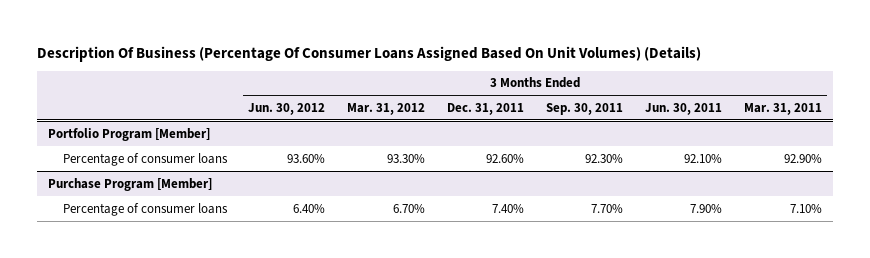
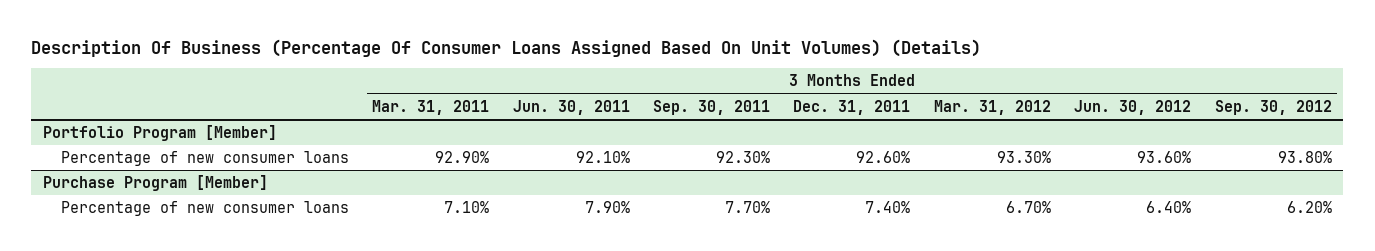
- | 3 Months Ended Jun. 30, 2012 | 3 Months Ended Mar. 31, 2012 | 3 Months Ended Dec. 31, 2011 | 3 Months Ended Sep. 30, 2011 | 3 Months Ended Jun. 30, 2011 | 3 Months Ended Mar. 31, 2011
+ | 3 Months Ended Mar. 31, 2011 | 3 Months Ended Jun. 30, 2011 | 3 Months Ended Sep. 30, 2011 | 3 Months Ended Dec. 31, 2011 | 3 Months Ended Mar. 31, 2012 | 3 Months Ended Jun. 30, 2012 | 3 Months Ended Sep. 30, 2012
@ Portfolio Program [Member]
- Percentage of consumer loans | 93.60% | 93.30% | 92.60% | 92.30% | 92.10% | 92.90%
+ Percentage of new consumer loans | 92.90% | 92.10% | 92.30% | 92.60% | 93.30% | 93.60% | 93.80%
@ Purchase Program [Member]
- Percentage of consumer loans | 6.40% | 6.70% | 7.40% | 7.70% | 7.90% | 7.10%
+ Percentage of new consumer loans | 7.10% | 7.90% | 7.70% | 7.40% | 6.70% | 6.40% | 6.20%

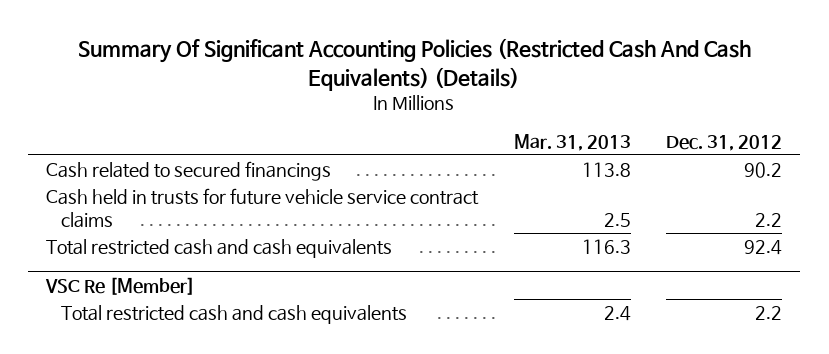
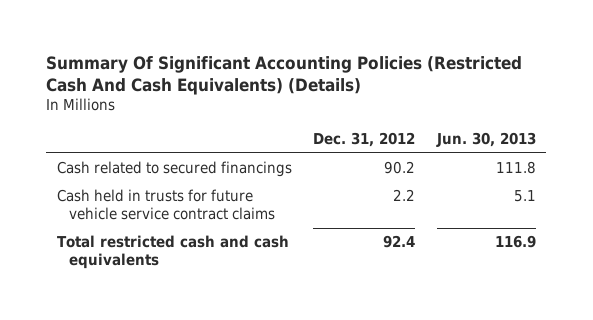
- | Mar. 31, 2013 | Dec. 31, 2012
+ | Dec. 31, 2012 | Jun. 30, 2013
- VSC Re [Member]
- Total restricted cash and cash equivalents | 2.4 | 2.2

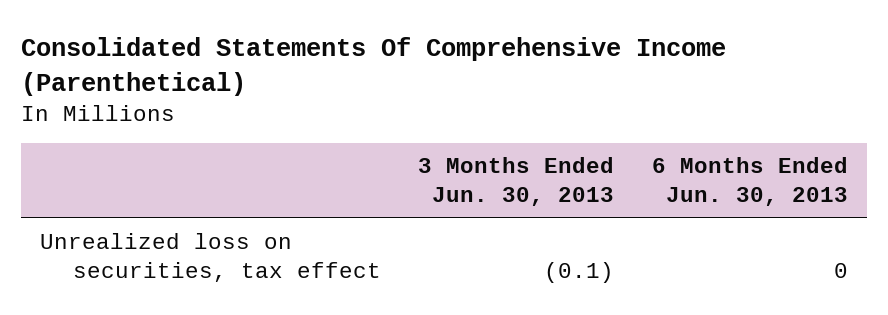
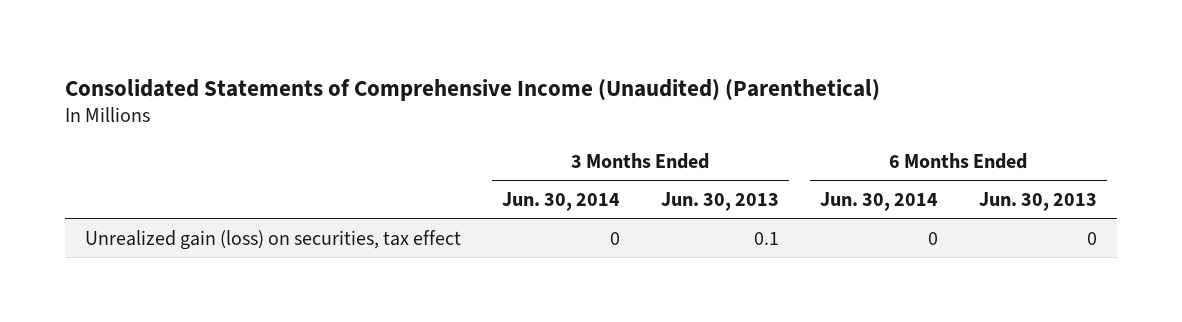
- Consolidated Statements Of Comprehensive Income (Parenthetical)
+ Consolidated Statements of Comprehensive Income (Unaudited) (Parenthetical)
- | 3 Months Ended Jun. 30, 2013 | 6 Months Ended Jun. 30, 2013
+ | 3 Months Ended Jun. 30, 2014 | 3 Months Ended Jun. 30, 2013 | 6 Months Ended Jun. 30, 2014 | 6 Months Ended Jun. 30, 2013
- Unrealized loss on securities, tax effect | (0.1) | 0
+ Unrealized gain (loss) on securities, tax effect | 0 | 0.1 | 0 | 0

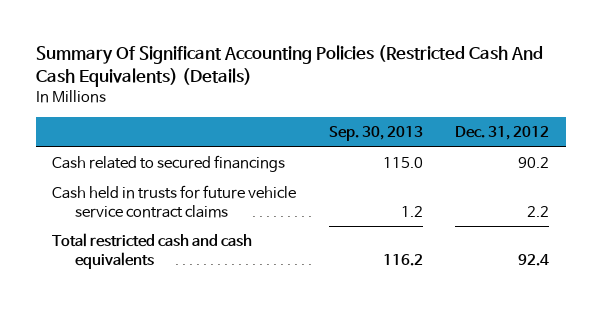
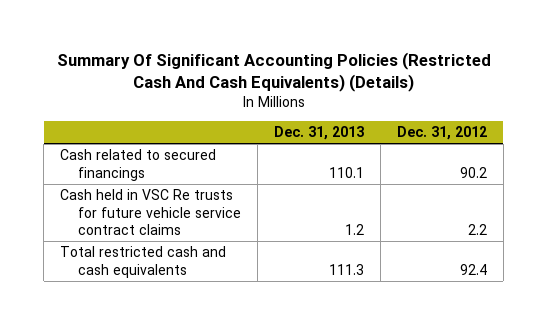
- | Sep. 30, 2013 | Dec. 31, 2012
+ | Dec. 31, 2013 | Dec. 31, 2012
- Cash held in trusts for future vehicle service contract claims | 1.2 | 2.2
+ Cash held in VSC Re trusts for future vehicle service contract claims | 1.2 | 2.2

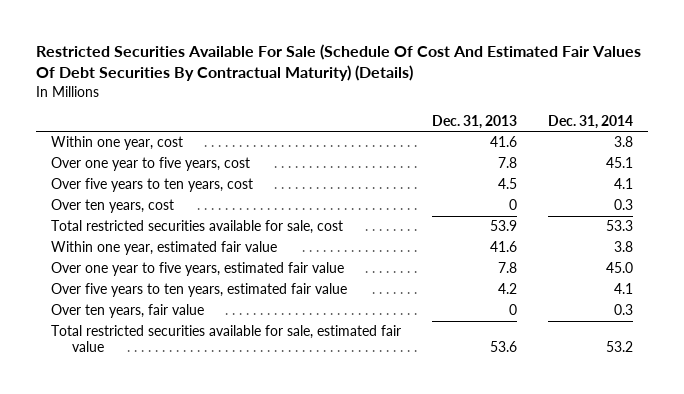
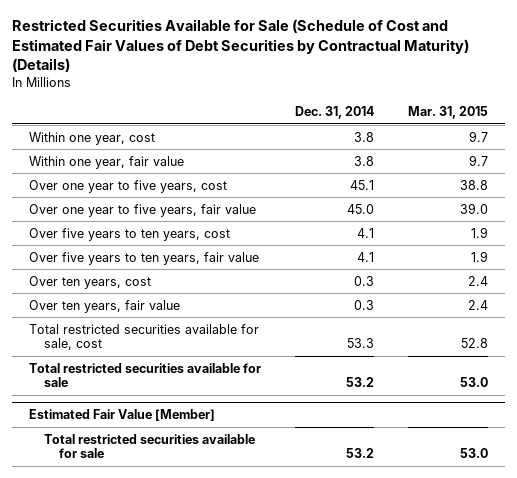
- Restricted Securities Available For Sale (Schedule Of Cost And Estimated Fair Values Of Debt Securities By Contractual Maturity) (Details)
+ Restricted Securities Available for Sale (Schedule of Cost and Estimated Fair Values of Debt Securities by Contractual Maturity) (Details)
- | Dec. 31, 2013 | Dec. 31, 2014
+ | Dec. 31, 2014 | Mar. 31, 2015
+ Within one year, fair value | 3.8 | 9.7
+ Over one year to five years, fair value | 45.0 | 39.0
+ Over five years to ten years, fair value | 4.1 | 1.9
- Within one year, estimated fair value | 41.6 | 3.8
- Over one year to five years, estimated fair value | 7.8 | 45.0
- Over five years to ten years, estimated fair value | 4.2 | 4.1
- Total restricted securities available for sale, estimated fair value | 53.6 | 53.2
moved down: Total restricted securities available for sale, cost | 53.3 | 52.8
+ Total restricted securities available for sale | 53.2 | 53.0
+ Estimated Fair Value [Member]
+ Total restricted securities available for sale | 53.2 | 53.0

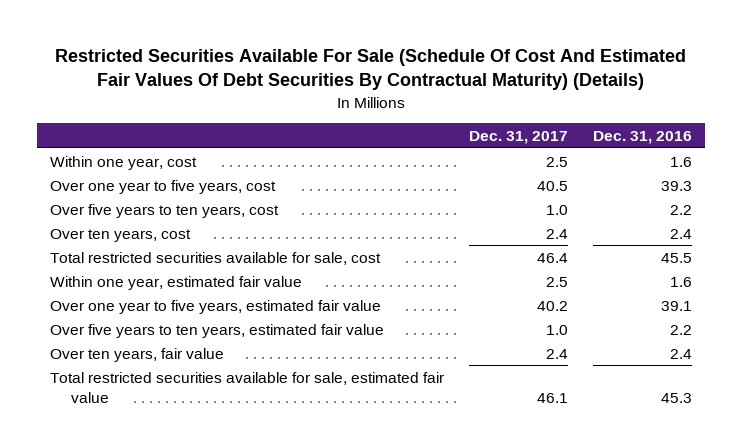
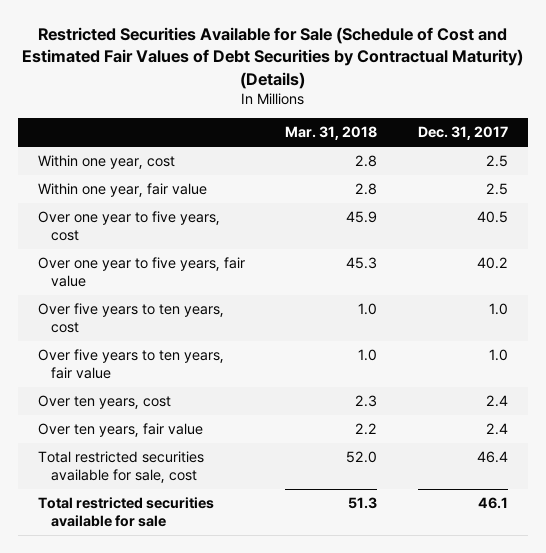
- Restricted Securities Available For Sale (Schedule Of Cost And Estimated Fair Values Of Debt Securities By Contractual Maturity) (Details)
+ Restricted Securities Available for Sale (Schedule of Cost and Estimated Fair Values of Debt Securities by Contractual Maturity) (Details)
- | Dec. 31, 2017 | Dec. 31, 2016
+ | Mar. 31, 2018 | Dec. 31, 2017
+ Within one year, fair value | 2.8 | 2.5
+ Over one year to five years, fair value | 45.3 | 40.2
+ Over five years to ten years, fair value | 1.0 | 1.0
- Within one year, estimated fair value | 2.5 | 1.6
- Over one year to five years, estimated fair value | 40.2 | 39.1
- Over five years to ten years, estimated fair value | 1.0 | 2.2
- Total restricted securities available for sale, estimated fair value | 46.1 | 45.3
moved down: Total restricted securities available for sale, cost | 52.0 | 46.4
+ Total restricted securities available for sale | 51.3 | 46.1

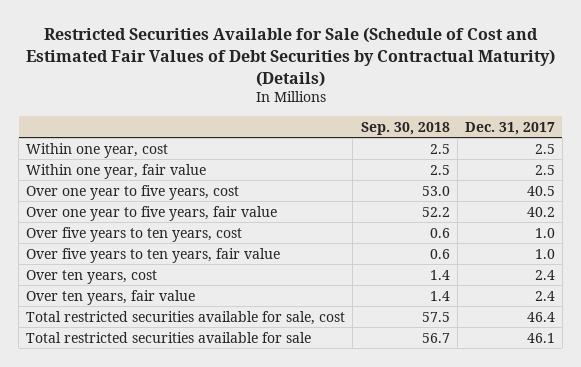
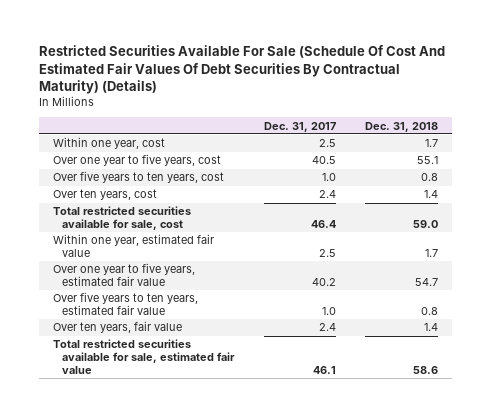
- Restricted Securities Available for Sale (Schedule of Cost and Estimated Fair Values of Debt Securities by Contractual Maturity) (Details)
+ Restricted Securities Available For Sale (Schedule Of Cost And Estimated Fair Values Of Debt Securities By Contractual Maturity) (Details)
- | Sep. 30, 2018 | Dec. 31, 2017
+ | Dec. 31, 2017 | Dec. 31, 2018
- Within one year, fair value | 2.5 | 2.5
- Over one year to five years, fair value | 52.2 | 40.2
- Over five years to ten years, fair value | 0.6 | 1.0
- Total restricted securities available for sale | 56.7 | 46.1
+ Within one year, estimated fair value | 2.5 | 1.7
+ Over one year to five years, estimated fair value | 40.2 | 54.7
+ Over five years to ten years, estimated fair value | 1.0 | 0.8
moved down: Over ten years, fair value | 2.4 | 1.4
+ Total restricted securities available for sale, estimated fair value | 46.1 | 58.6

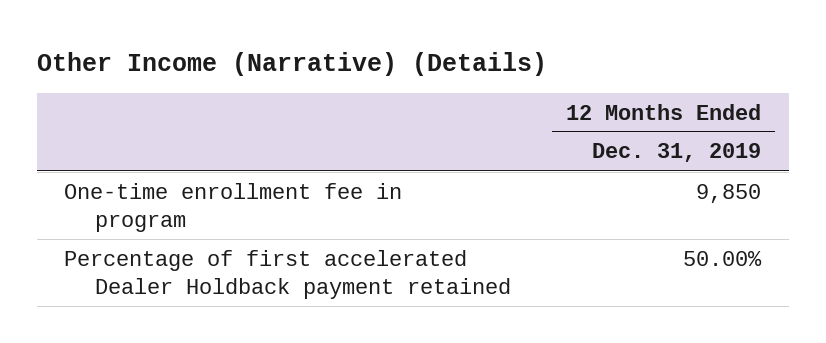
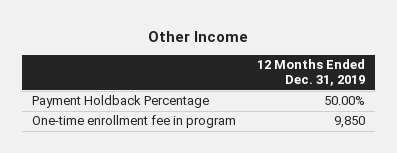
- Other Income (Narrative) (Details)
+ Other Income
+ Payment Holdback Percentage | 50.00%
- Percentage of first accelerated Dealer Holdback payment retained | 50.00%

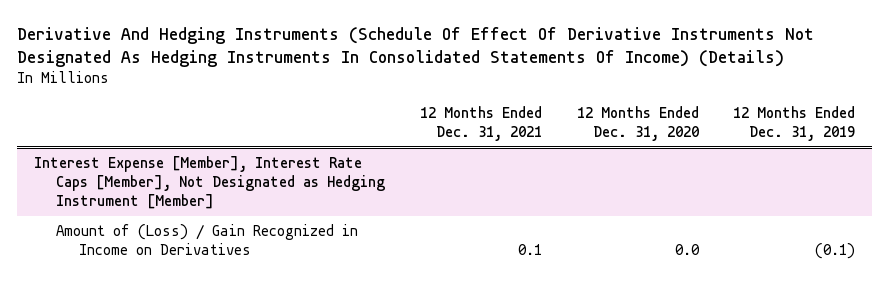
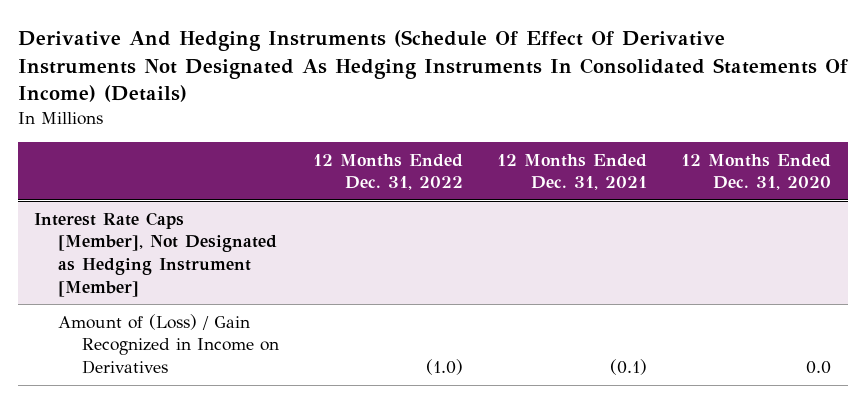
- | 12 Months Ended Dec. 31, 2021 | 12 Months Ended Dec. 31, 2020 | 12 Months Ended Dec. 31, 2019
+ | 12 Months Ended Dec. 31, 2022 | 12 Months Ended Dec. 31, 2021 | 12 Months Ended Dec. 31, 2020
- Interest Expense [Member], Interest Rate Caps [Member], Not Designated as Hedging Instrument [Member]
- Amount of (Loss) / Gain Recognized in Income on Derivatives | 0.1 | 0.0 | (0.1)
+ Interest Rate Caps [Member], Not Designated as Hedging Instrument [Member]
+ Amount of (Loss) / Gain Recognized in Income on Derivatives | (1.0) | (0.1) | 0.0

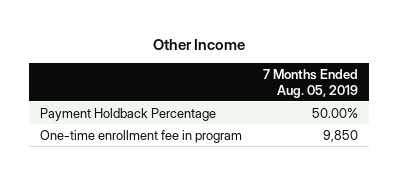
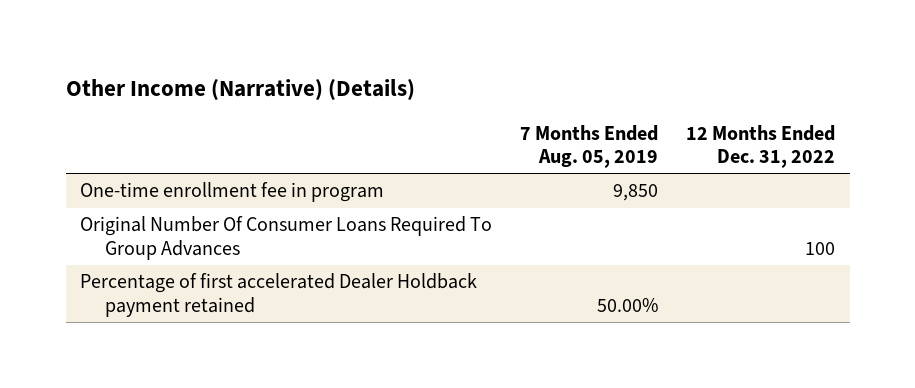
- Other Income
+ Other Income (Narrative) (Details)
- | 7 Months Ended Aug. 05, 2019
+ | 7 Months Ended Aug. 05, 2019 | 12 Months Ended Dec. 31, 2022
- Payment Holdback Percentage | 50.00%
+ Original Number Of Consumer Loans Required To Group Advances | | 100
+ Percentage of first accelerated Dealer Holdback payment retained | 50.00% |

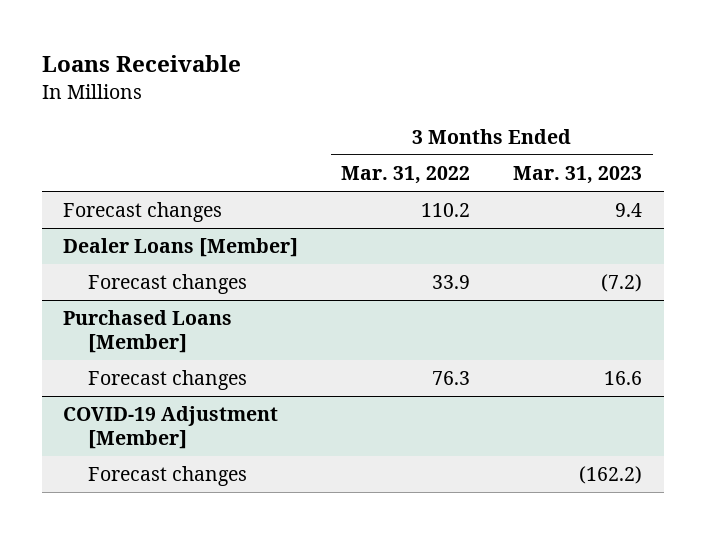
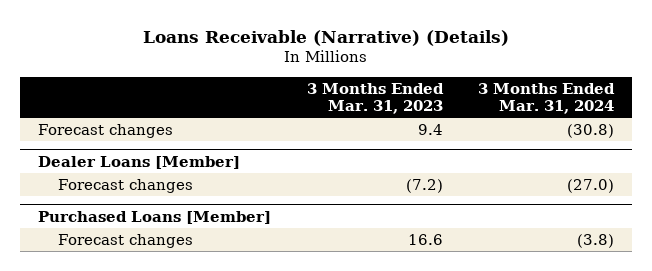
- Loans Receivable
+ Loans Receivable (Narrative) (Details)
- | 3 Months Ended Mar. 31, 2022 | 3 Months Ended Mar. 31, 2023
+ | 3 Months Ended Mar. 31, 2023 | 3 Months Ended Mar. 31, 2024
- COVID-19 Adjustment [Member]
- Forecast changes | | (162.2)

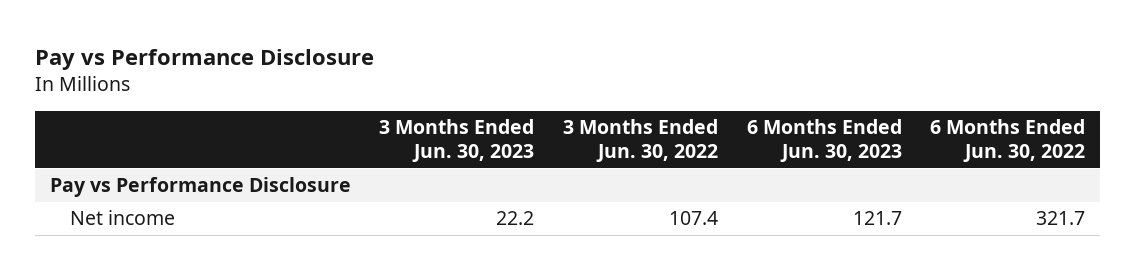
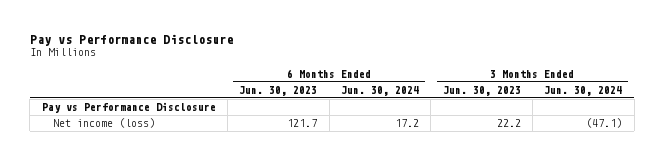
- | 3 Months Ended Jun. 30, 2023 | 3 Months Ended Jun. 30, 2022 | 6 Months Ended Jun. 30, 2023 | 6 Months Ended Jun. 30, 2022
+ | 6 Months Ended Jun. 30, 2023 | 6 Months Ended Jun. 30, 2024 | 3 Months Ended Jun. 30, 2023 | 3 Months Ended Jun. 30, 2024
- Net income | 22.2 | 107.4 | 121.7 | 321.7
+ Net income (loss) | 121.7 | 17.2 | 22.2 | (47.1)

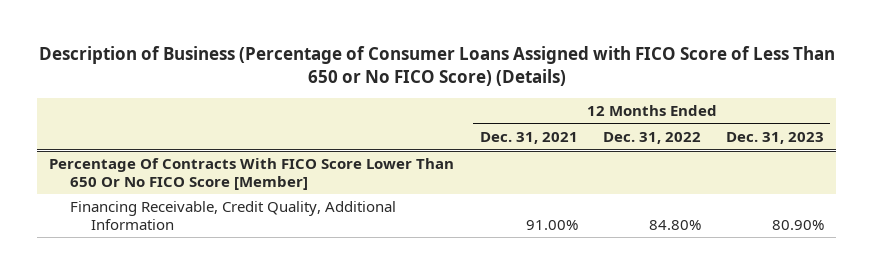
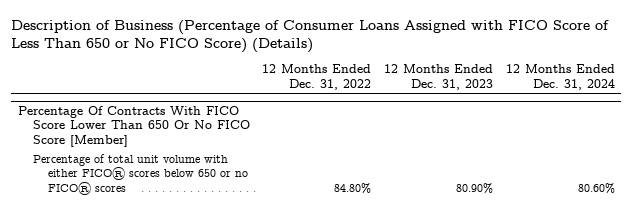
- | 12 Months Ended Dec. 31, 2021 | 12 Months Ended Dec. 31, 2022 | 12 Months Ended Dec. 31, 2023
+ | 12 Months Ended Dec. 31, 2022 | 12 Months Ended Dec. 31, 2023 | 12 Months Ended Dec. 31, 2024
@ Percentage Of Contracts With FICO Score Lower Than 650 Or No FICO Score [Member]
- Financing Receivable, Credit Quality, Additional Information | 91.00% | 84.80% | 80.90%
+ Percentage of total unit volume with either FICO® scores below 650 or no FICO® scores | 84.80% | 80.90% | 80.60%

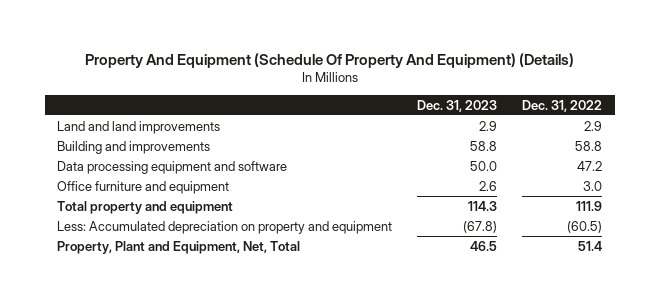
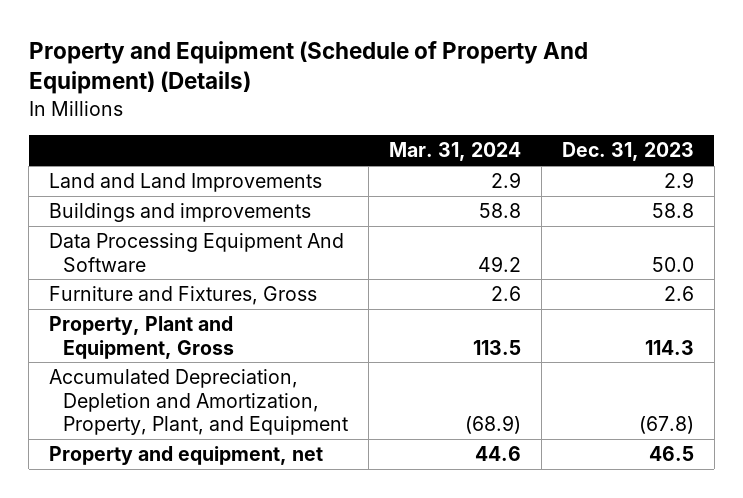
- Property And Equipment (Schedule Of Property And Equipment) (Details)
+ Property and Equipment (Schedule of Property And Equipment) (Details)
- | Dec. 31, 2023 | Dec. 31, 2022
+ | Mar. 31, 2024 | Dec. 31, 2023
- Land and land improvements | 2.9 | 2.9
- Building and improvements | 58.8 | 58.8
- Data processing equipment and software | 50.0 | 47.2
- Office furniture and equipment | 2.6 | 3.0
- Total property and equipment | 114.3 | 111.9
- Less: Accumulated depreciation on property and equipment | (67.8) | (60.5)
- Property, Plant and Equipment, Net, Total | 46.5 | 51.4
+ Land and Land Improvements | 2.9 | 2.9
+ Buildings and improvements | 58.8 | 58.8
+ Data Processing Equipment And Software | 49.2 | 50.0
+ Furniture and Fixtures, Gross | 2.6 | 2.6
+ Property, Plant and Equipment, Gross | 113.5 | 114.3
+ Accumulated Depreciation, Depletion and Amortization, Property, Plant, and Equipment | (68.9) | (67.8)
+ Property and equipment, net | 44.6 | 46.5

